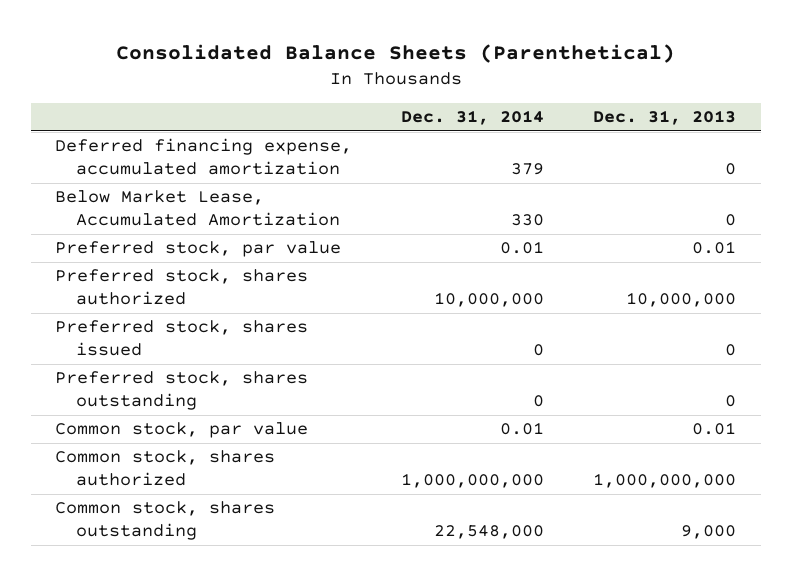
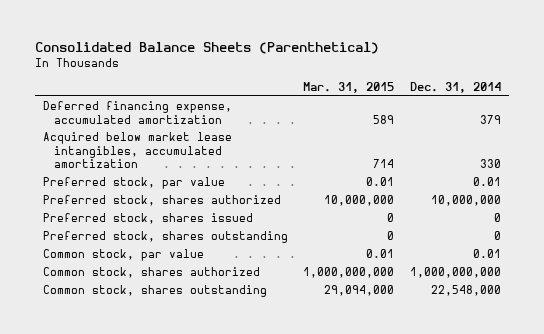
- | Dec. 31, 2014 | Dec. 31, 2013
+ | Mar. 31, 2015 | Dec. 31, 2014
- Below Market Lease, Accumulated Amortization | 330 | 0
+ Acquired below market lease intangibles, accumulated amortization | 714 | 330

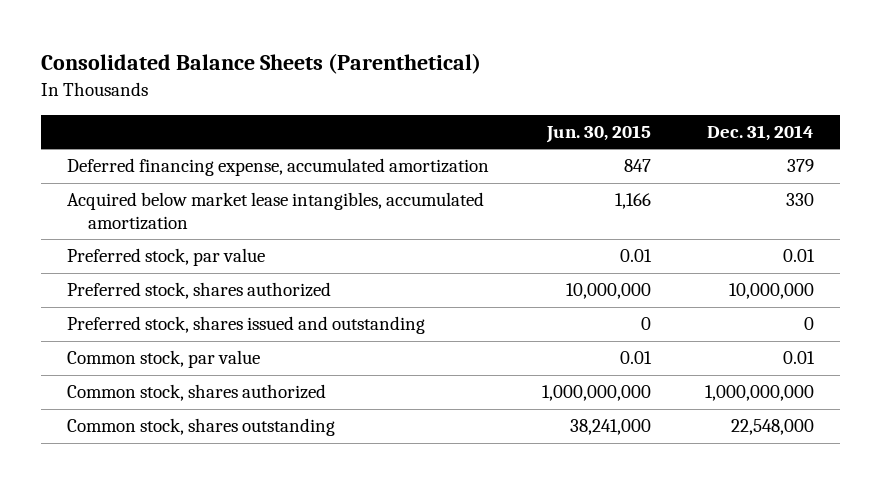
- | Mar. 31, 2015 | Dec. 31, 2014
+ | Jun. 30, 2015 | Dec. 31, 2014
- Preferred stock, shares issued | 0 | 0
- Preferred stock, shares outstanding | 0 | 0
+ Preferred stock, shares issued and outstanding | 0 | 0

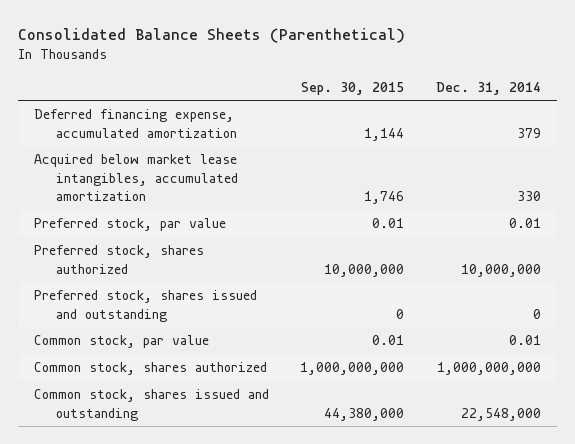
- | Jun. 30, 2015 | Dec. 31, 2014
+ | Sep. 30, 2015 | Dec. 31, 2014
- Common stock, shares outstanding | 38,241,000 | 22,548,000
+ Common stock, shares issued and outstanding | 44,380,000 | 22,548,000

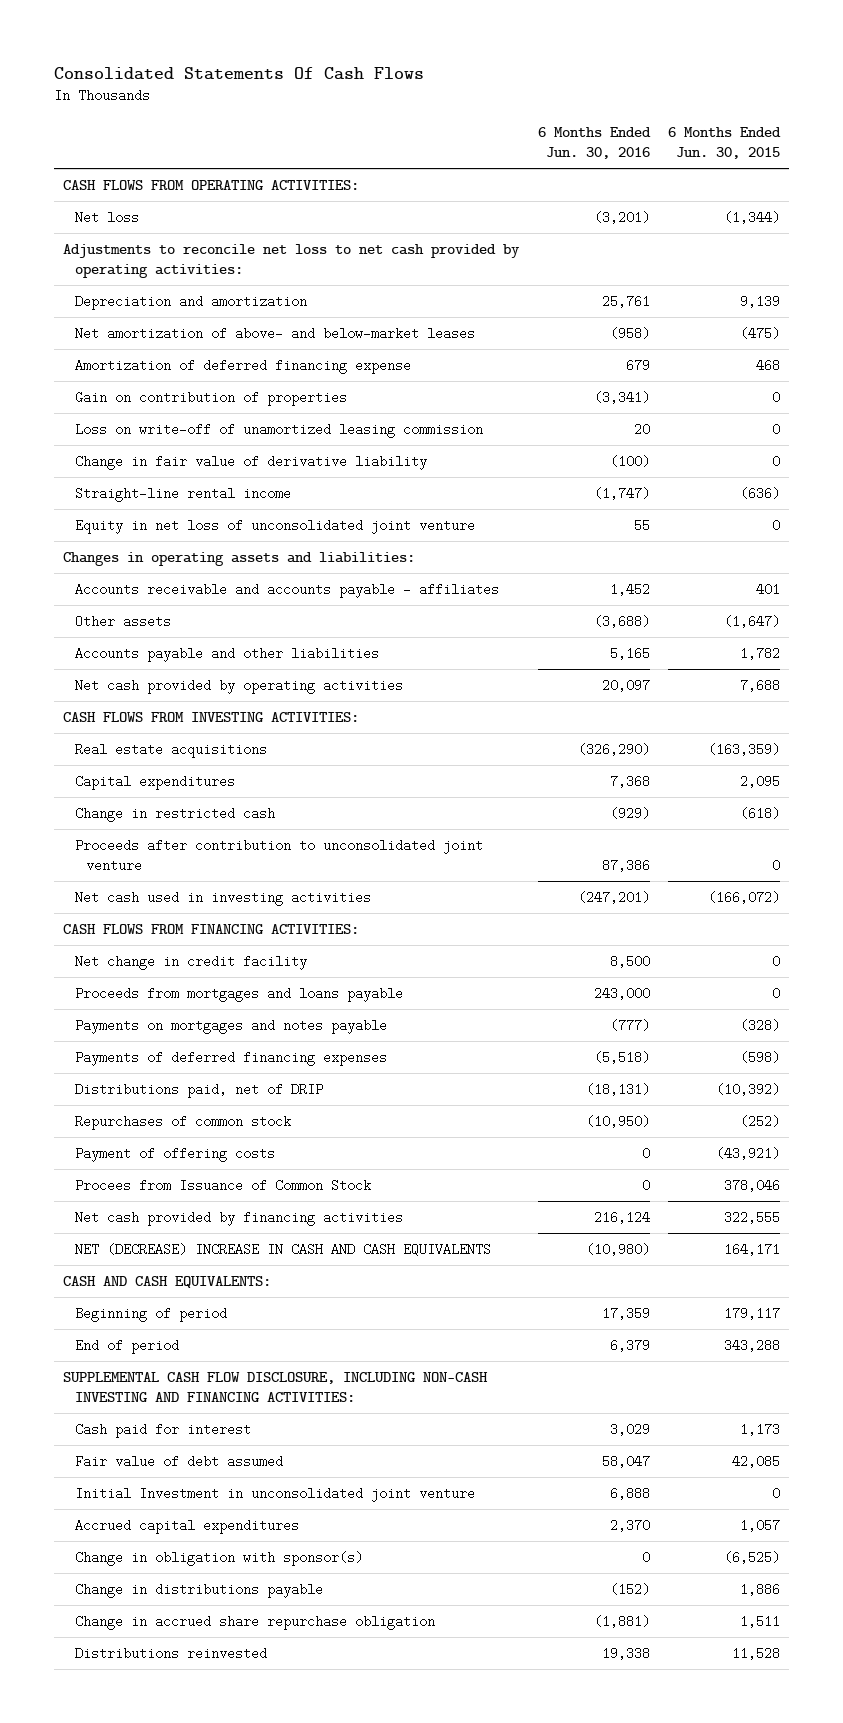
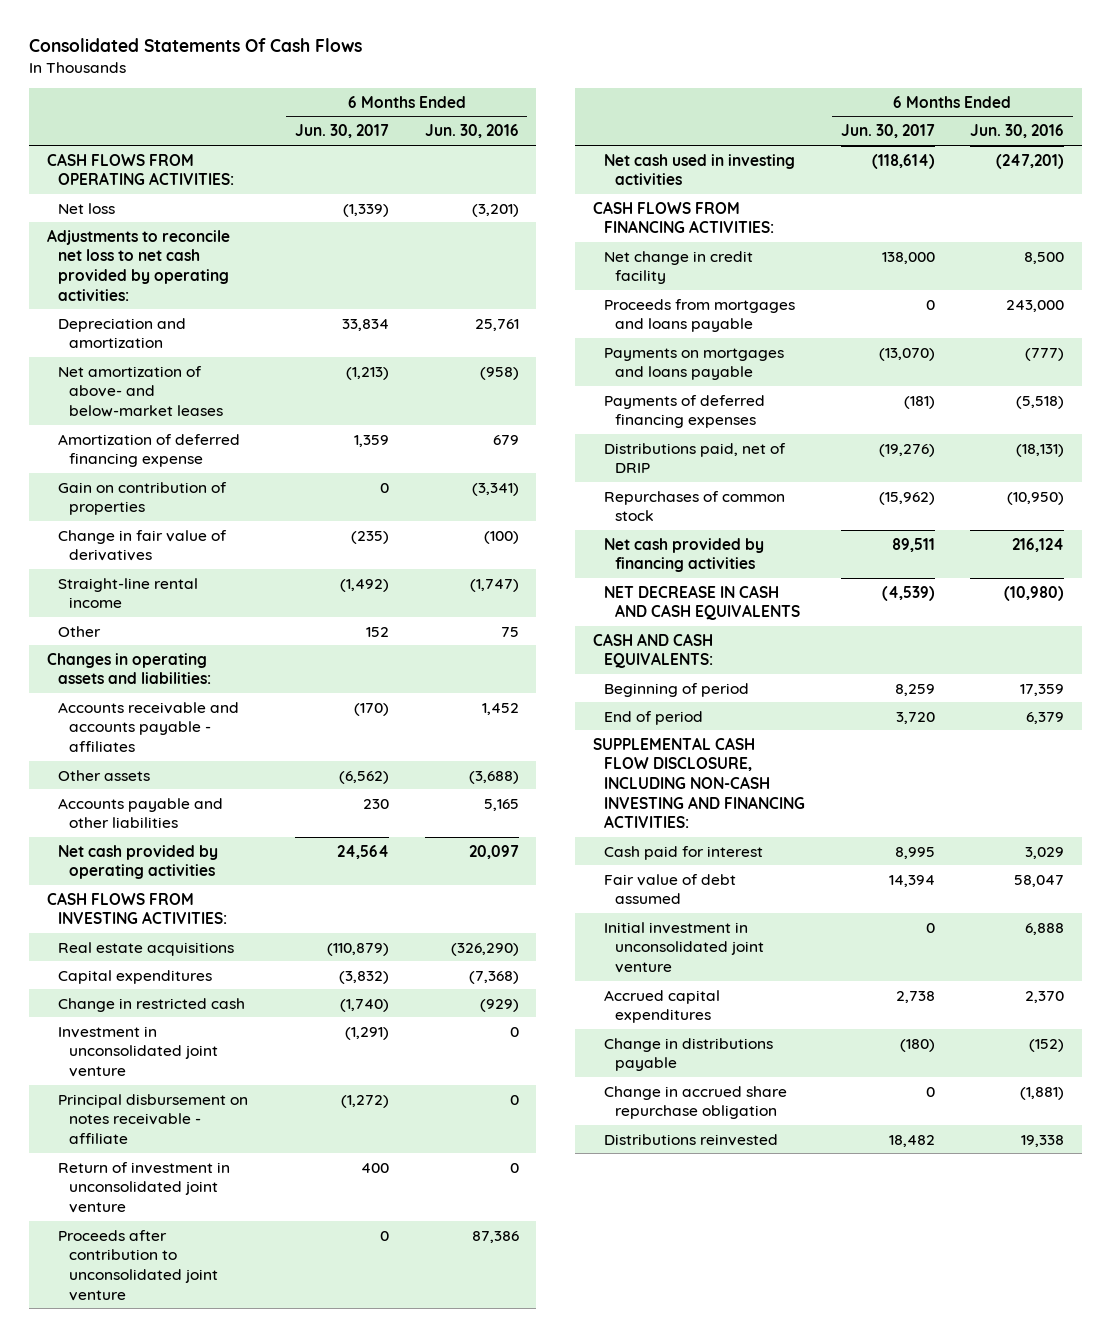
- | 6 Months Ended Jun. 30, 2016 | 6 Months Ended Jun. 30, 2015
+ | 6 Months Ended Jun. 30, 2017 | 6 Months Ended Jun. 30, 2016
- Loss on write-off of unamortized leasing commission | 20 | 0
- Change in fair value of derivative liability | (100) | 0
+ Change in fair value of derivatives | (235) | (100)
- Equity in net loss of unconsolidated joint venture | 55 | 0
+ Other | 152 | 75
- Capital expenditures | 7,368 | 2,095
+ Capital expenditures | (3,832) | (7,368)
+ Investment in unconsolidated joint venture | (1,291) | 0
+ Principal disbursement on notes receivable - affiliate | (1,272) | 0
+ Return of investment in unconsolidated joint venture | 400 | 0
- Payments on mortgages and notes payable | (777) | (328)
+ Payments on mortgages and loans payable | (13,070) | (777)
- Payment of offering costs | 0 | (43,921)
- Procees from Issuance of Common Stock | 0 | 378,046
- NET (DECREASE) INCREASE IN CASH AND CASH EQUIVALENTS | (10,980) | 164,171
+ NET DECREASE IN CASH AND CASH EQUIVALENTS | (4,539) | (10,980)
- Initial Investment in unconsolidated joint venture | 6,888 | 0
+ Initial investment in unconsolidated joint venture | 0 | 6,888
- Change in obligation with sponsor(s) | 0 | (6,525)

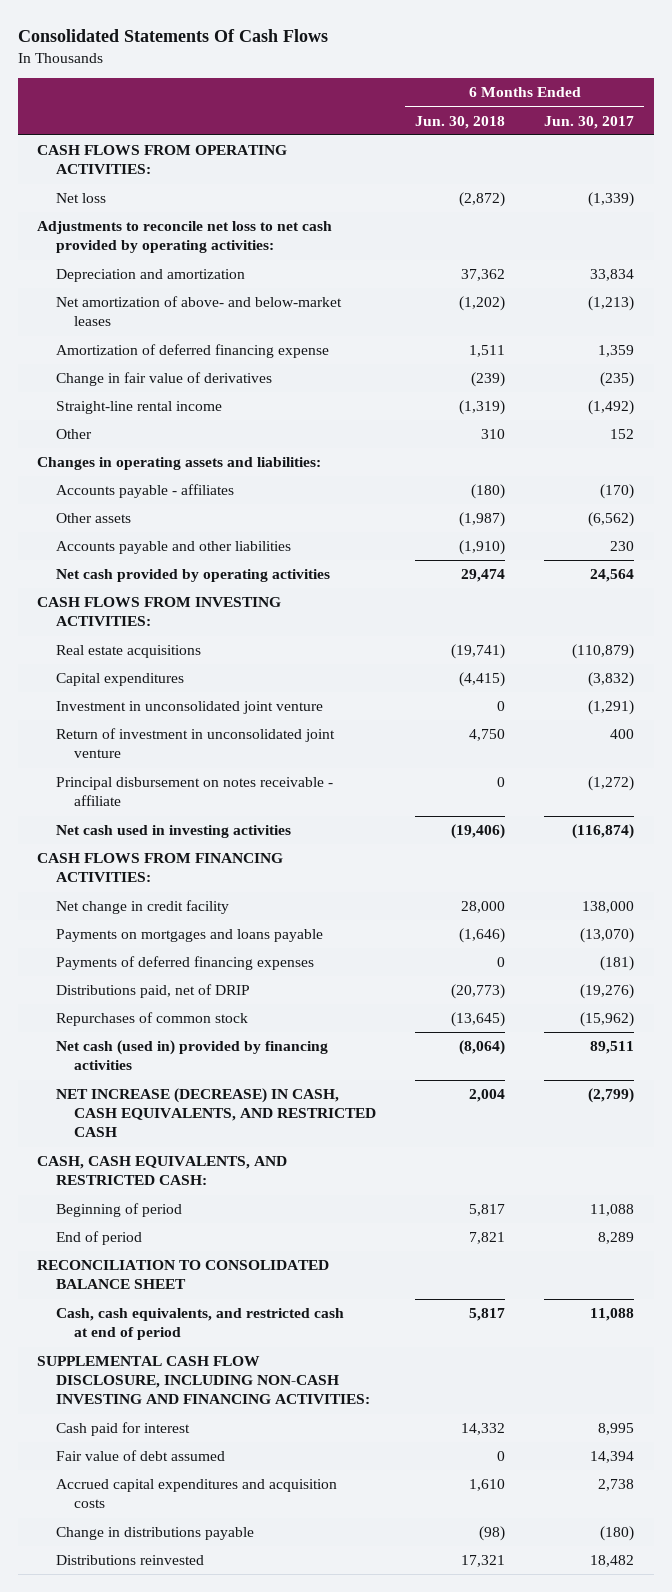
- | 6 Months Ended Jun. 30, 2017 | 6 Months Ended Jun. 30, 2016
+ | 6 Months Ended Jun. 30, 2018 | 6 Months Ended Jun. 30, 2017
- Gain on contribution of properties | 0 | (3,341)
- Accounts receivable and accounts payable - affiliates | (170) | 1,452
+ Accounts payable - affiliates | (180) | (170)
- Change in restricted cash | (1,740) | (929)
- Proceeds after contribution to unconsolidated joint venture | 0 | 87,386
- Net cash used in investing activities | (118,614) | (247,201)
moved down: Principal disbursement on notes receivable - affiliate | 0 | (1,272)
+ Net cash used in investing activities | (19,406) | (116,874)
- Proceeds from mortgages and loans payable | 0 | 243,000
- Net cash provided by financing activities | 89,511 | 216,124
- NET DECREASE IN CASH AND CASH EQUIVALENTS | (4,539) | (10,980)
- CASH AND CASH EQUIVALENTS:
- Beginning of period | 8,259 | 17,359
- End of period | 3,720 | 6,379
+ Net cash (used in) provided by financing activities | (8,064) | 89,511
+ NET INCREASE (DECREASE) IN CASH, CASH EQUIVALENTS, AND RESTRICTED CASH | 2,004 | (2,799)
+ CASH, CASH EQUIVALENTS, AND RESTRICTED CASH:
+ Beginning of period | 5,817 | 11,088
+ End of period | 7,821 | 8,289
+ RECONCILIATION TO CONSOLIDATED BALANCE SHEET
+ Cash, cash equivalents, and restricted cash at end of period | 5,817 | 11,088
- Initial investment in unconsolidated joint venture | 0 | 6,888
- Accrued capital expenditures | 2,738 | 2,370
+ Accrued capital expenditures and acquisition costs | 1,610 | 2,738
- Change in accrued share repurchase obligation | 0 | (1,881)

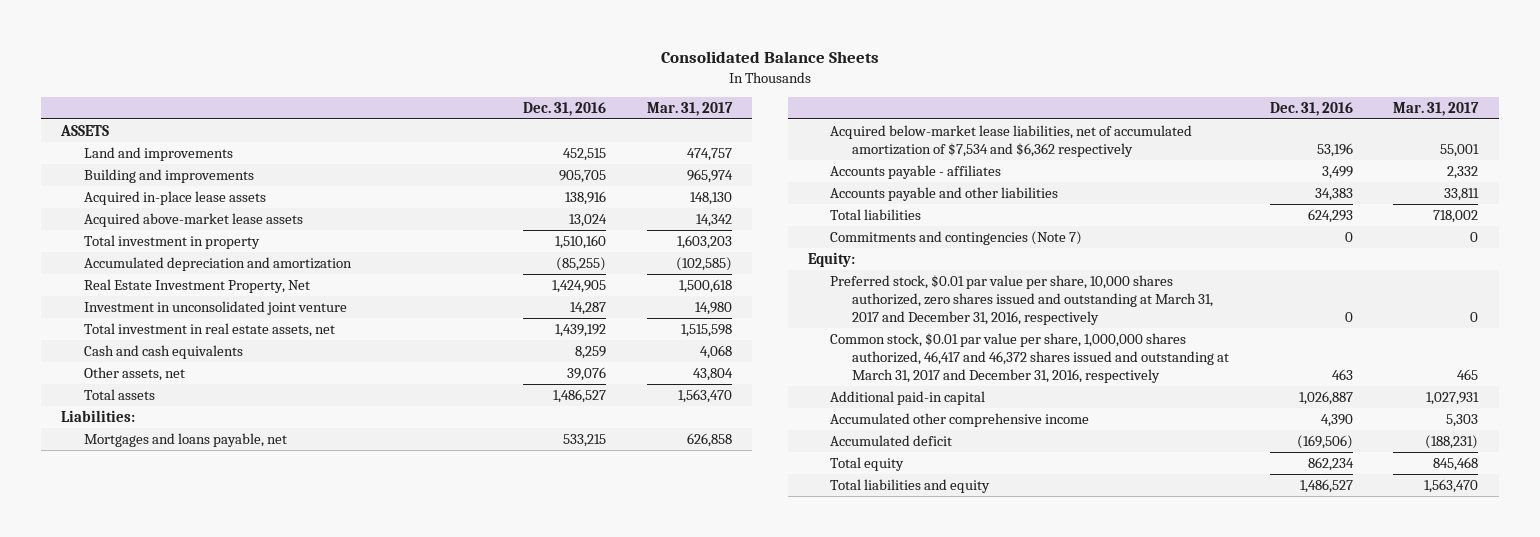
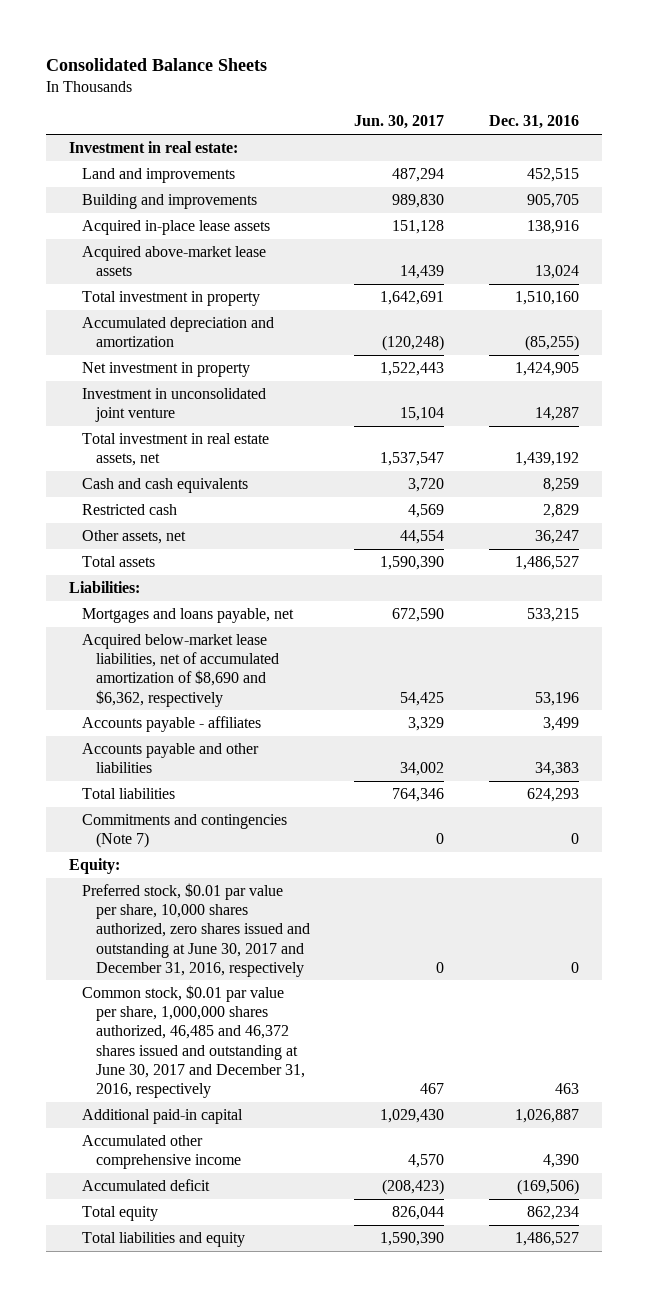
- | Dec. 31, 2016 | Mar. 31, 2017
+ | Jun. 30, 2017 | Dec. 31, 2016
- ASSETS
+ Investment in real estate:
- Real Estate Investment Property, Net | 1,424,905 | 1,500,618
+ Net investment in property | 1,522,443 | 1,424,905
- Other assets, net | 39,076 | 43,804
+ Restricted cash | 4,569 | 2,829
+ Other assets, net | 44,554 | 36,247
- Acquired below-market lease liabilities, net of accumulated amortization of $7,534 and $6,362 respectively | 53,196 | 55,001
+ Acquired below-market lease liabilities, net of accumulated amortization of $8,690 and $6,362, respectively | 54,425 | 53,196
- Preferred stock, $0.01 par value per share, 10,000 shares authorized, zero shares issued and outstanding at March 31, 2017 and December 31, 2016, respectively | 0 | 0
- Common stock, $0.01 par value per share, 1,000,000 shares authorized, 46,417 and 46,372 shares issued and outstanding at March 31, 2017 and December 31, 2016, respectively | 463 | 465
+ Preferred stock, $0.01 par value per share, 10,000 shares authorized, zero shares issued and outstanding at June 30, 2017 and December 31, 2016, respectively | 0 | 0
+ Common stock, $0.01 par value per share, 1,000,000 shares authorized, 46,485 and 46,372 shares issued and outstanding at June 30, 2017 and December 31, 2016, respectively | 467 | 463

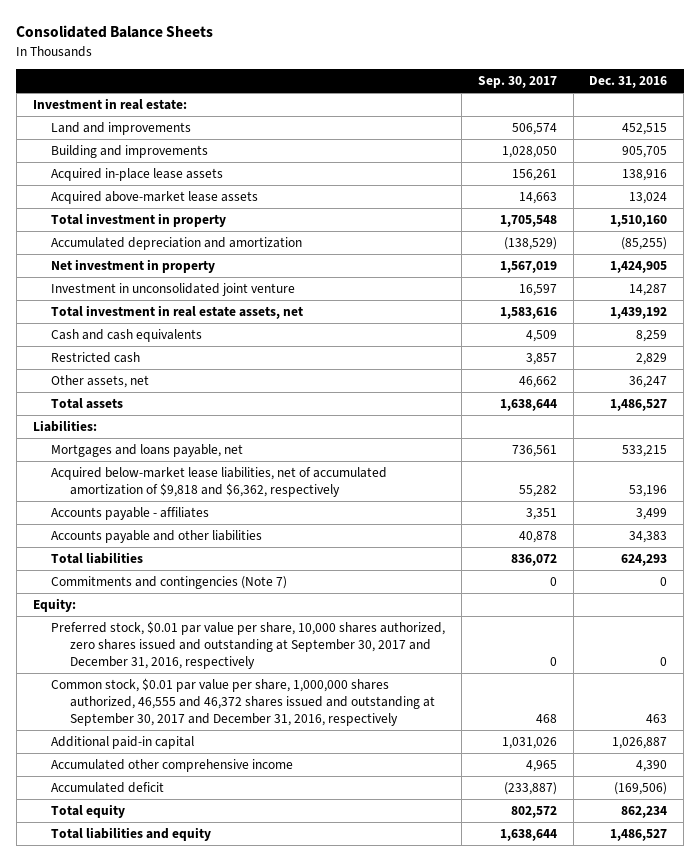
- | Jun. 30, 2017 | Dec. 31, 2016
+ | Sep. 30, 2017 | Dec. 31, 2016
- Acquired below-market lease liabilities, net of accumulated amortization of $8,690 and $6,362, respectively | 54,425 | 53,196
+ Acquired below-market lease liabilities, net of accumulated amortization of $9,818 and $6,362, respectively | 55,282 | 53,196
- Preferred stock, $0.01 par value per share, 10,000 shares authorized, zero shares issued and outstanding at June 30, 2017 and December 31, 2016, respectively | 0 | 0
- Common stock, $0.01 par value per share, 1,000,000 shares authorized, 46,485 and 46,372 shares issued and outstanding at June 30, 2017 and December 31, 2016, respectively | 467 | 463
+ Preferred stock, $0.01 par value per share, 10,000 shares authorized, zero shares issued and outstanding at September 30, 2017 and December 31, 2016, respectively | 0 | 0
+ Common stock, $0.01 par value per share, 1,000,000 shares authorized, 46,555 and 46,372 shares issued and outstanding at September 30, 2017 and December 31, 2016, respectively | 468 | 463

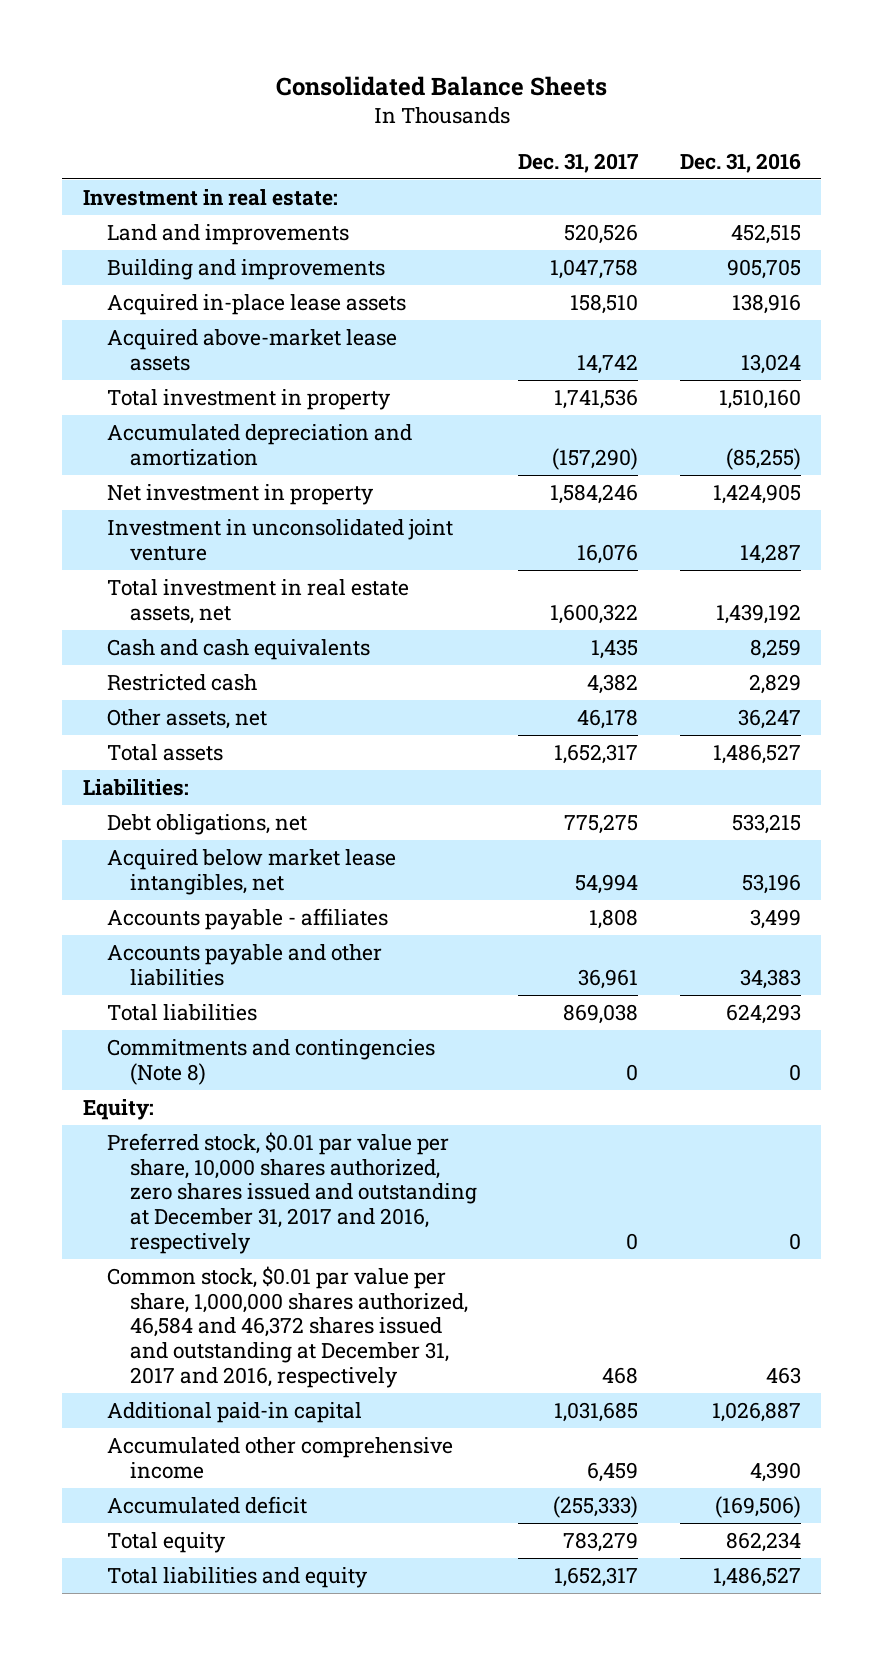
- | Sep. 30, 2017 | Dec. 31, 2016
+ | Dec. 31, 2017 | Dec. 31, 2016
- Mortgages and loans payable, net | 736,561 | 533,215
- Acquired below-market lease liabilities, net of accumulated amortization of $9,818 and $6,362, respectively | 55,282 | 53,196
+ Debt obligations, net | 775,275 | 533,215
+ Acquired below market lease intangibles, net | 54,994 | 53,196
- Commitments and contingencies (Note 7) | 0 | 0
+ Commitments and contingencies (Note 8) | 0 | 0
- Preferred stock, $0.01 par value per share, 10,000 shares authorized, zero shares issued and outstanding at September 30, 2017 and December 31, 2016, respectively | 0 | 0
- Common stock, $0.01 par value per share, 1,000,000 shares authorized, 46,555 and 46,372 shares issued and outstanding at September 30, 2017 and December 31, 2016, respectively | 468 | 463
+ Preferred stock, $0.01 par value per share, 10,000 shares authorized, zero shares issued and outstanding at December 31, 2017 and 2016, respectively | 0 | 0
+ Common stock, $0.01 par value per share, 1,000,000 shares authorized, 46,584 and 46,372 shares issued and outstanding at December 31, 2017 and 2016, respectively | 468 | 463

